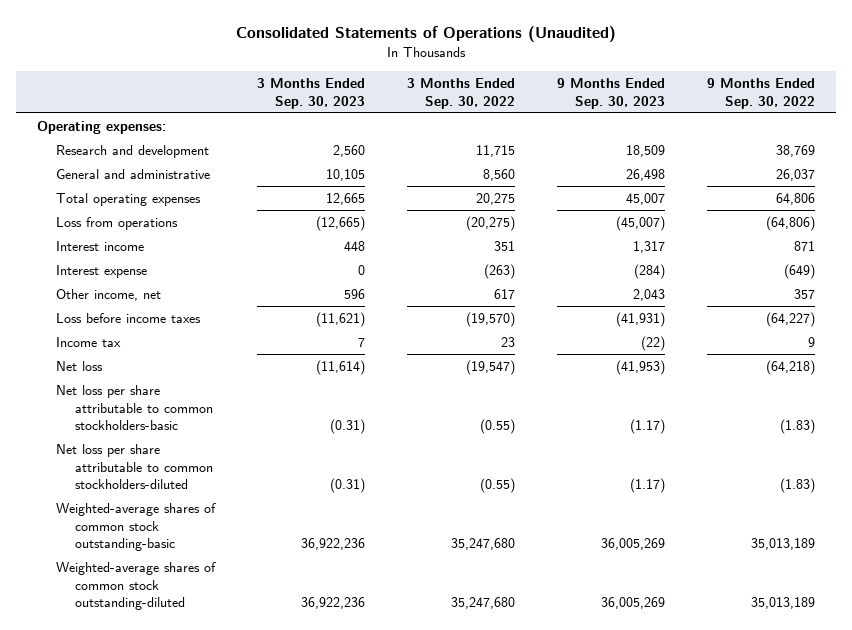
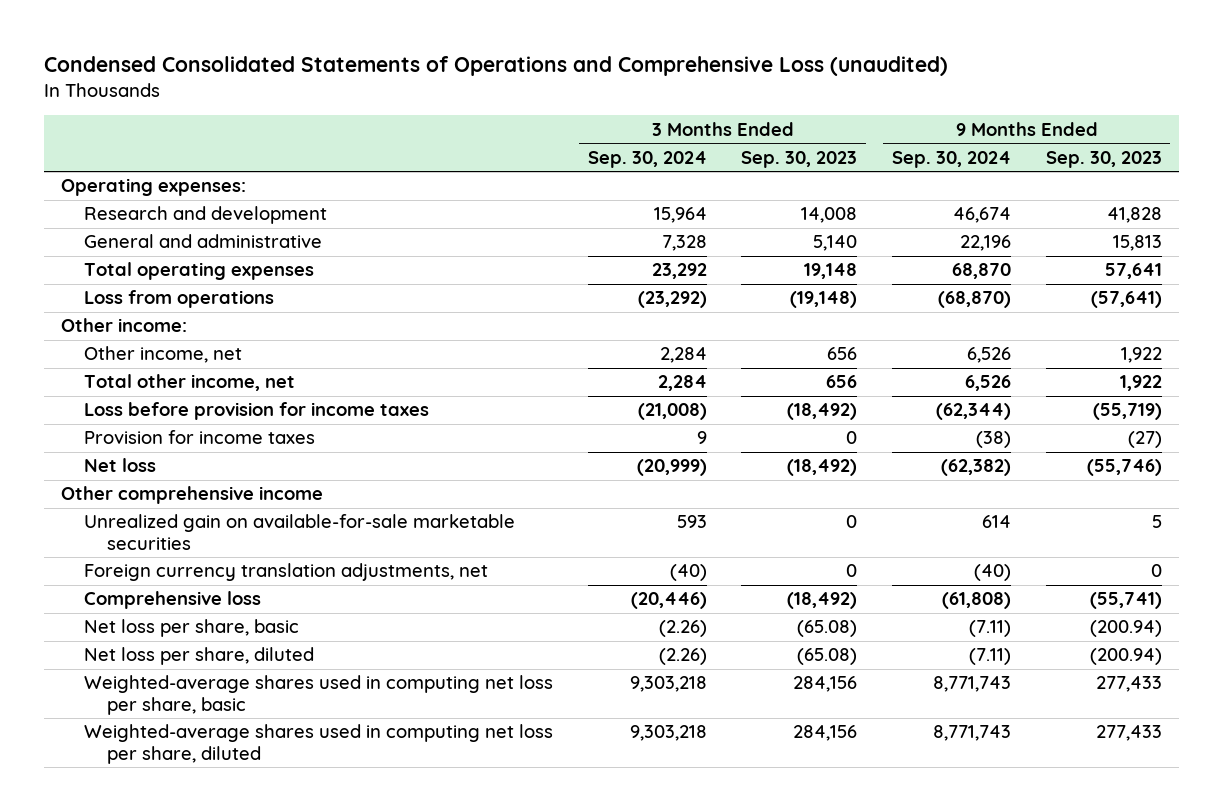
- Consolidated Statements of Operations (Unaudited)
+ Condensed Consolidated Statements of Operations and Comprehensive Loss (unaudited)
- | 3 Months Ended Sep. 30, 2023 | 3 Months Ended Sep. 30, 2022 | 9 Months Ended Sep. 30, 2023 | 9 Months Ended Sep. 30, 2022
+ | 3 Months Ended Sep. 30, 2024 | 3 Months Ended Sep. 30, 2023 | 9 Months Ended Sep. 30, 2024 | 9 Months Ended Sep. 30, 2023
- Research and development | 2,560 | 11,715 | 18,509 | 38,769
- General and administrative | 10,105 | 8,560 | 26,498 | 26,037
- Total operating expenses | 12,665 | 20,275 | 45,007 | 64,806
- Loss from operations | (12,665) | (20,275) | (45,007) | (64,806)
- Interest income | 448 | 351 | 1,317 | 871
- Interest expense | 0 | (263) | (284) | (649)
- Other income, net | 596 | 617 | 2,043 | 357
- Loss before income taxes | (11,621) | (19,570) | (41,931) | (64,227)
- Income tax | 7 | 23 | (22) | 9
- Net loss | (11,614) | (19,547) | (41,953) | (64,218)
- Net loss per share attributable to common stockholders-basic | (0.31) | (0.55) | (1.17) | (1.83)
- Net loss per share attributable to common stockholders-diluted | (0.31) | (0.55) | (1.17) | (1.83)
- Weighted-average shares of common stock outstanding-basic | 36,922,236 | 35,247,680 | 36,005,269 | 35,013,189
- Weighted-average shares of common stock outstanding-diluted | 36,922,236 | 35,247,680 | 36,005,269 | 35,013,189
+ Research and development | 15,964 | 14,008 | 46,674 | 41,828
+ General and administrative | 7,328 | 5,140 | 22,196 | 15,813
+ Total operating expenses | 23,292 | 19,148 | 68,870 | 57,641
+ Loss from operations | (23,292) | (19,148) | (68,870) | (57,641)
+ Other income:
+ Other income, net | 2,284 | 656 | 6,526 | 1,922
+ Total other income, net | 2,284 | 656 | 6,526 | 1,922
+ Loss before provision for income taxes | (21,008) | (18,492) | (62,344) | (55,719)
+ Provision for income taxes | 9 | 0 | (38) | (27)
+ Net loss | (20,999) | (18,492) | (62,382) | (55,746)
+ Other comprehensive income
+ Unrealized gain on available-for-sale marketable securities | 593 | 0 | 614 | 5
+ Foreign currency translation adjustments, net | (40) | 0 | (40) | 0
+ Comprehensive loss | (20,446) | (18,492) | (61,808) | (55,741)
+ Net loss per share, basic | (2.26) | (65.08) | (7.11) | (200.94)
+ Net loss per share, diluted | (2.26) | (65.08) | (7.11) | (200.94)
+ Weighted-average shares used in computing net loss per share, basic | 9,303,218 | 284,156 | 8,771,743 | 277,433
+ Weighted-average shares used in computing net loss per share, diluted | 9,303,218 | 284,156 | 8,771,743 | 277,433

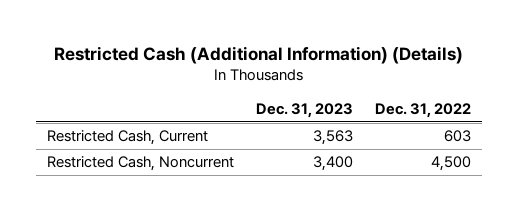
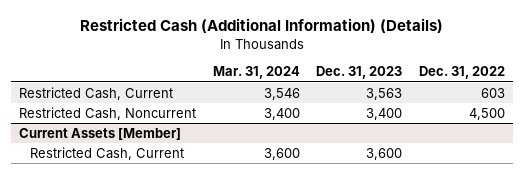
- | Dec. 31, 2023 | Dec. 31, 2022
+ | Mar. 31, 2024 | Dec. 31, 2023 | Dec. 31, 2022
+ Current Assets [Member]
+ Restricted Cash, Current | 3,600 | 3,600 |

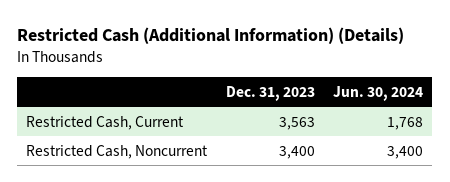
- | Mar. 31, 2024 | Dec. 31, 2023 | Dec. 31, 2022
+ | Dec. 31, 2023 | Jun. 30, 2024
- Current Assets [Member]
- Restricted Cash, Current | 3,600 | 3,600 |

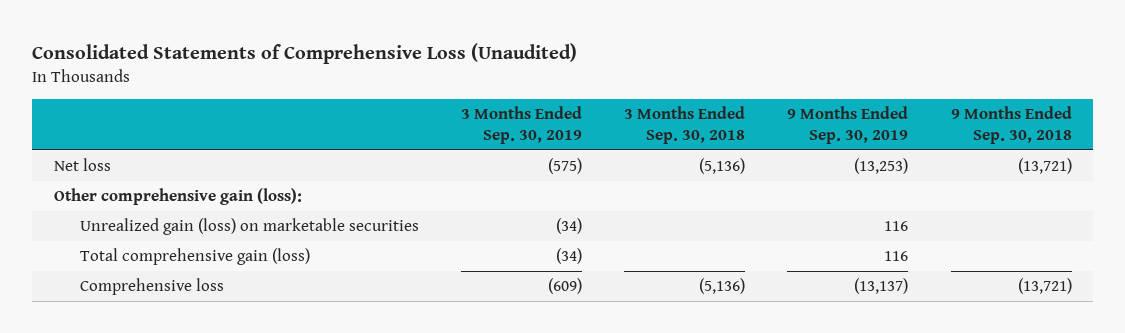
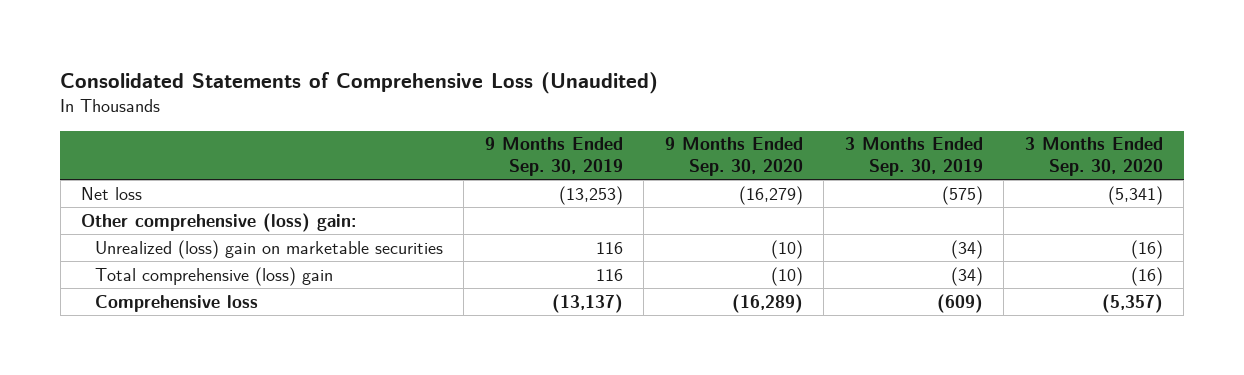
- | 3 Months Ended Sep. 30, 2019 | 3 Months Ended Sep. 30, 2018 | 9 Months Ended Sep. 30, 2019 | 9 Months Ended Sep. 30, 2018
+ | 9 Months Ended Sep. 30, 2019 | 9 Months Ended Sep. 30, 2020 | 3 Months Ended Sep. 30, 2019 | 3 Months Ended Sep. 30, 2020
- Other comprehensive gain (loss):
- Unrealized gain (loss) on marketable securities | (34) | | 116 |
- Total comprehensive gain (loss) | (34) | | 116 |
+ Other comprehensive (loss) gain:
+ Unrealized (loss) gain on marketable securities | 116 | (10) | (34) | (16)
+ Total comprehensive (loss) gain | 116 | (10) | (34) | (16)

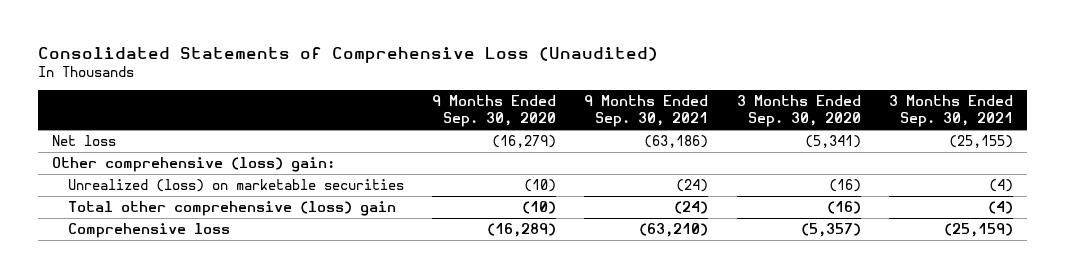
- | 9 Months Ended Sep. 30, 2019 | 9 Months Ended Sep. 30, 2020 | 3 Months Ended Sep. 30, 2019 | 3 Months Ended Sep. 30, 2020
+ | 9 Months Ended Sep. 30, 2020 | 9 Months Ended Sep. 30, 2021 | 3 Months Ended Sep. 30, 2020 | 3 Months Ended Sep. 30, 2021
- Unrealized (loss) gain on marketable securities | 116 | (10) | (34) | (16)
- Total comprehensive (loss) gain | 116 | (10) | (34) | (16)
+ Unrealized (loss) on marketable securities | (10) | (24) | (16) | (4)
+ Total other comprehensive (loss) gain | (10) | (24) | (16) | (4)

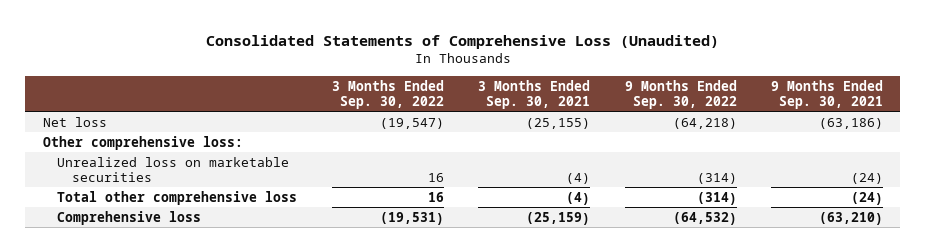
- | 9 Months Ended Sep. 30, 2020 | 9 Months Ended Sep. 30, 2021 | 3 Months Ended Sep. 30, 2020 | 3 Months Ended Sep. 30, 2021
+ | 3 Months Ended Sep. 30, 2022 | 3 Months Ended Sep. 30, 2021 | 9 Months Ended Sep. 30, 2022 | 9 Months Ended Sep. 30, 2021
- Other comprehensive (loss) gain:
- Unrealized (loss) on marketable securities | (10) | (24) | (16) | (4)
- Total other comprehensive (loss) gain | (10) | (24) | (16) | (4)
+ Other comprehensive loss:
+ Unrealized loss on marketable securities | 16 | (4) | (314) | (24)
+ Total other comprehensive loss | 16 | (4) | (314) | (24)

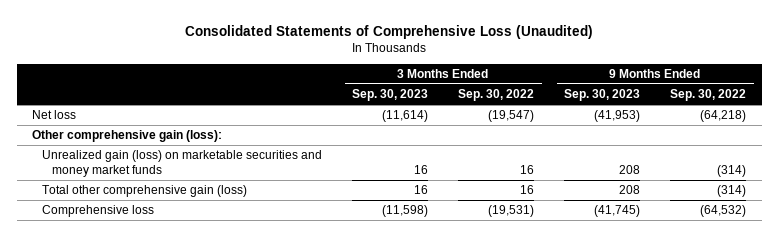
- | 3 Months Ended Sep. 30, 2022 | 3 Months Ended Sep. 30, 2021 | 9 Months Ended Sep. 30, 2022 | 9 Months Ended Sep. 30, 2021
+ | 3 Months Ended Sep. 30, 2023 | 3 Months Ended Sep. 30, 2022 | 9 Months Ended Sep. 30, 2023 | 9 Months Ended Sep. 30, 2022
- Other comprehensive loss:
- Unrealized loss on marketable securities | 16 | (4) | (314) | (24)
- Total other comprehensive loss | 16 | (4) | (314) | (24)
+ Other comprehensive gain (loss):
+ Unrealized gain (loss) on marketable securities and money market funds | 16 | 16 | 208 | (314)
+ Total other comprehensive gain (loss) | 16 | 16 | 208 | (314)

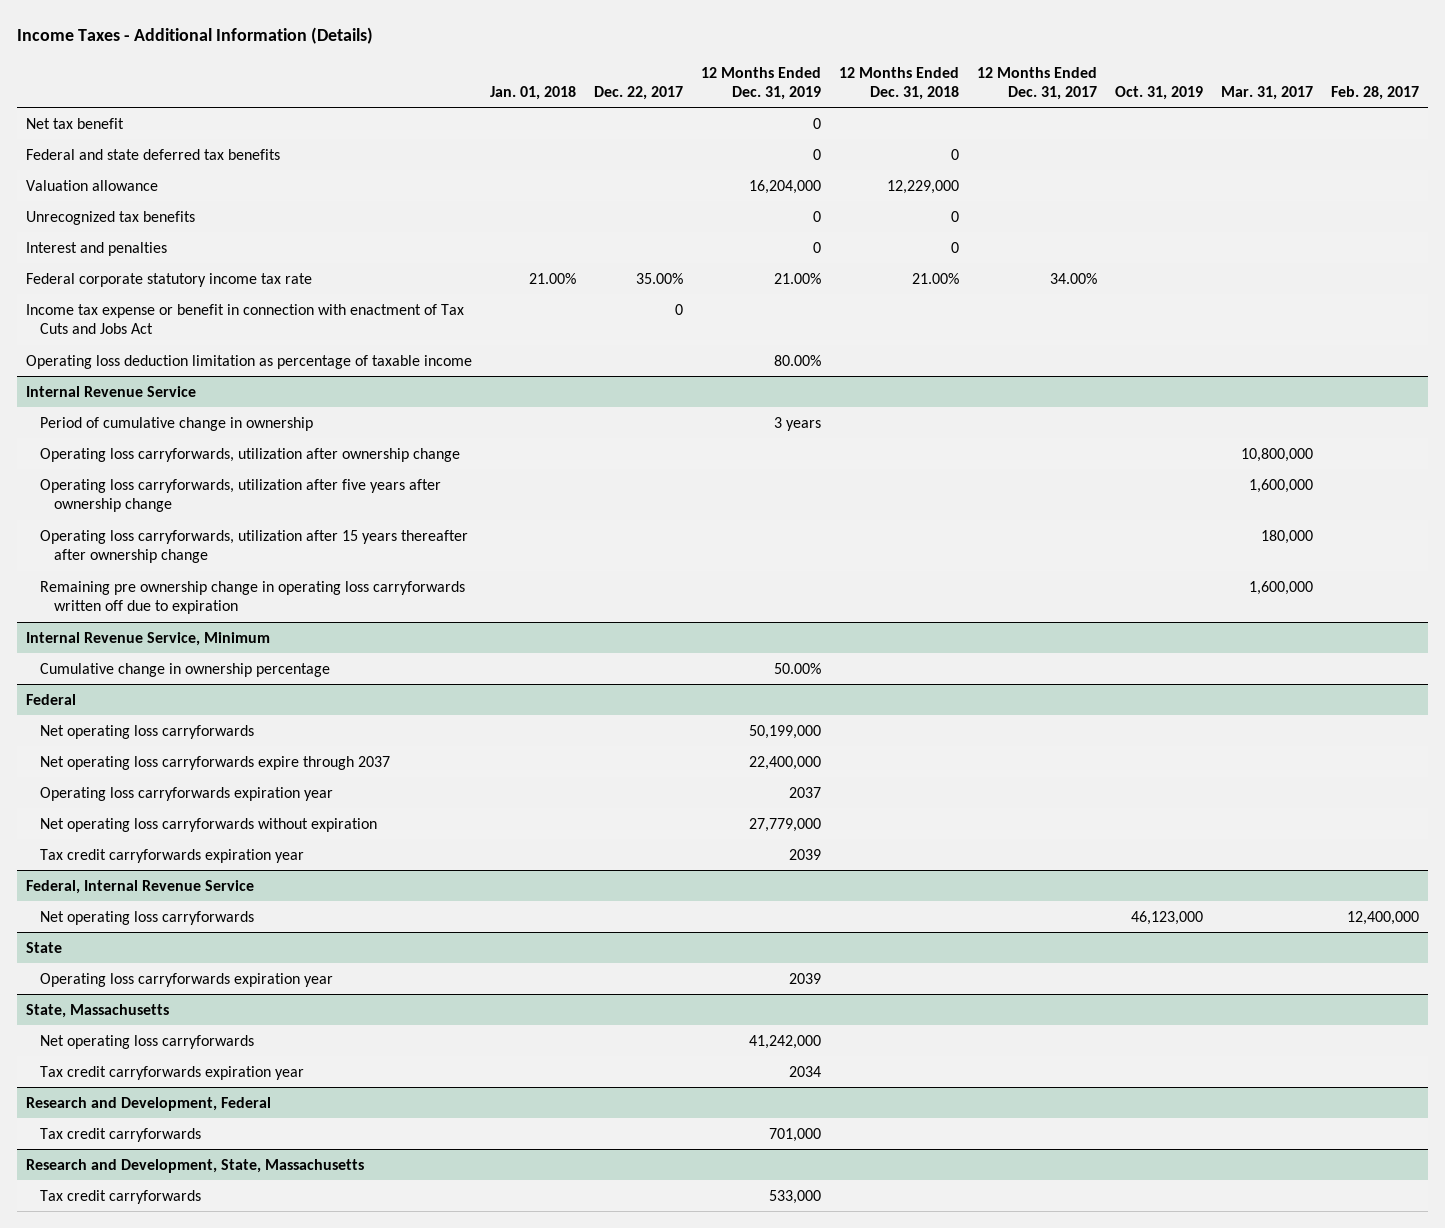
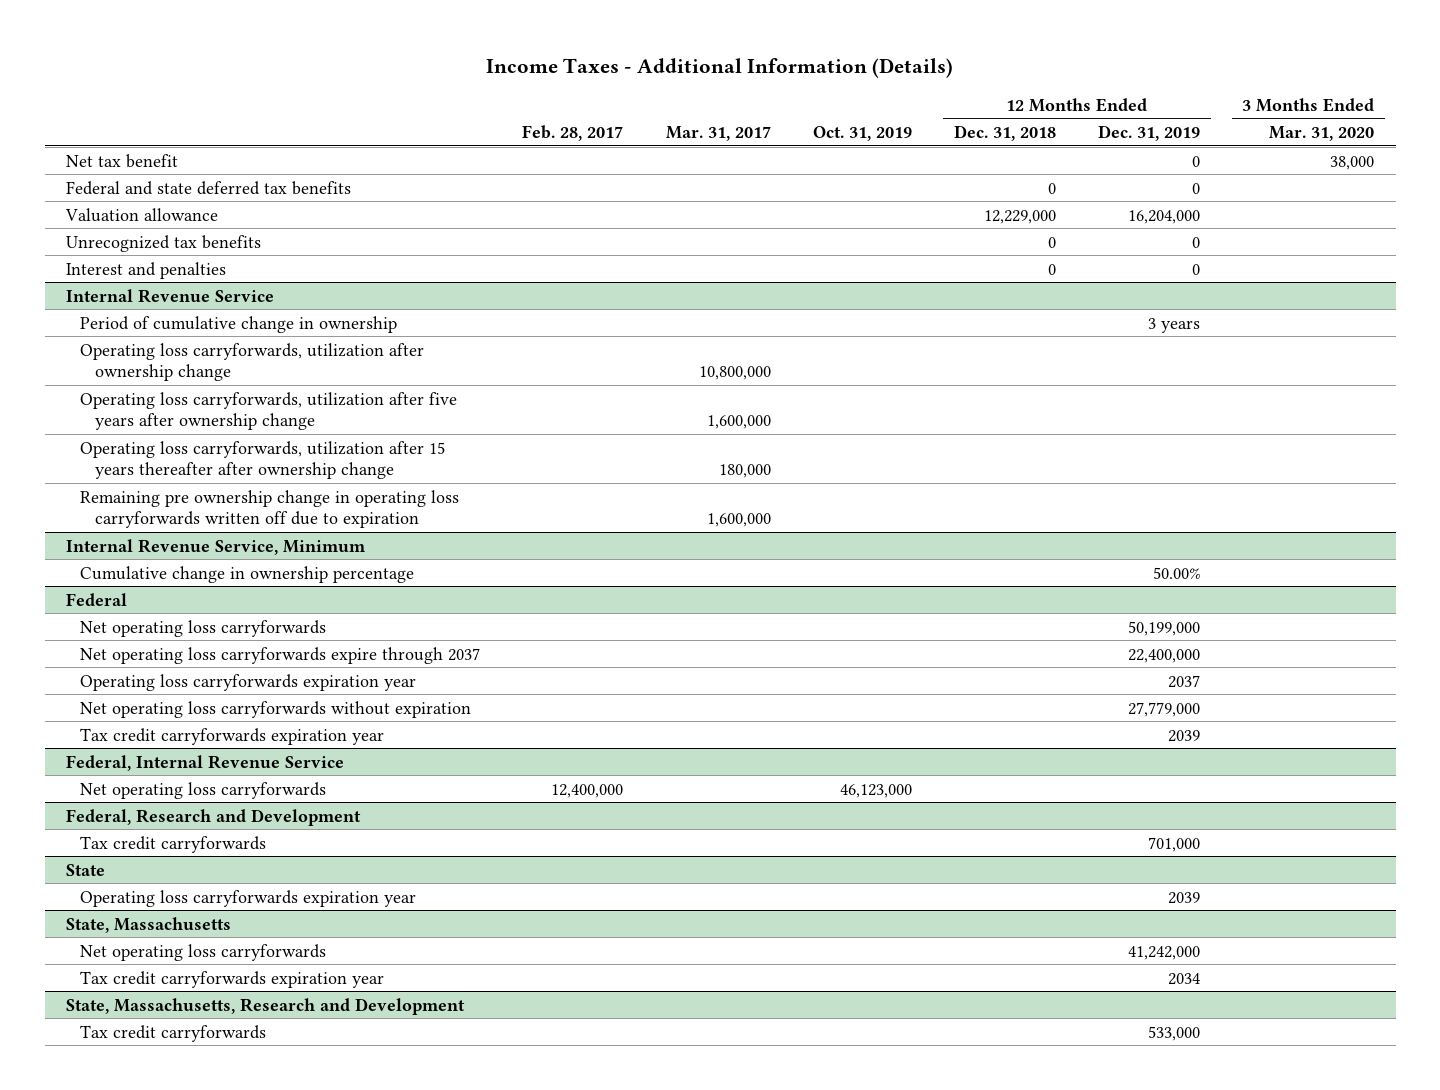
- | Jan. 01, 2018 | Dec. 22, 2017 | 12 Months Ended Dec. 31, 2019 | 12 Months Ended Dec. 31, 2018 | 12 Months Ended Dec. 31, 2017 | Oct. 31, 2019 | Mar. 31, 2017 | Feb. 28, 2017
+ | Feb. 28, 2017 | Mar. 31, 2017 | Oct. 31, 2019 | 12 Months Ended Dec. 31, 2018 | 12 Months Ended Dec. 31, 2019 | 3 Months Ended Mar. 31, 2020
- Federal corporate statutory income tax rate | 21.00% | 35.00% | 21.00% | 21.00% | 34.00% | | |
- Income tax expense or benefit in connection with enactment of Tax Cuts and Jobs Act | | 0 | | | | | |
- Operating loss deduction limitation as percentage of taxable income | | | 80.00% | | | | |
+ Federal, Research and Development
+ Tax credit carryforwards | | | | | 701,000 |
- Research and Development, Federal
- Tax credit carryforwards | | | 701,000 | | | | |
- Research and Development, State, Massachusetts
+ State, Massachusetts, Research and Development

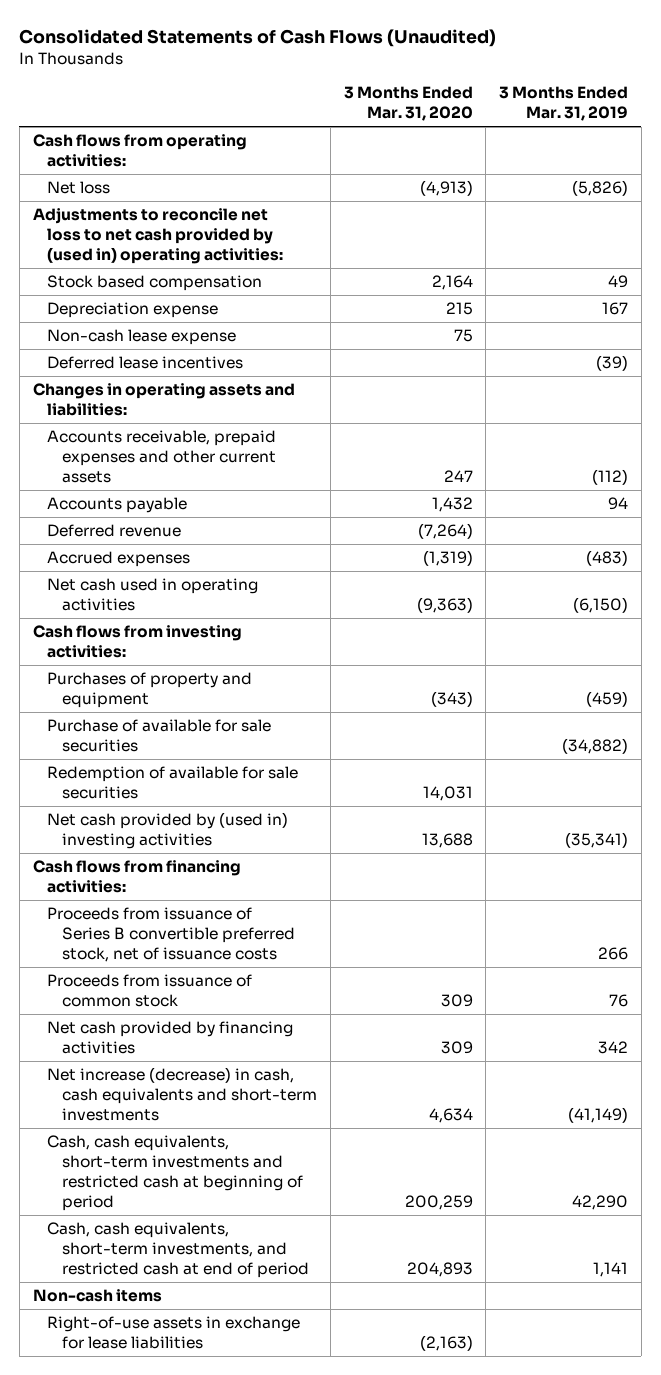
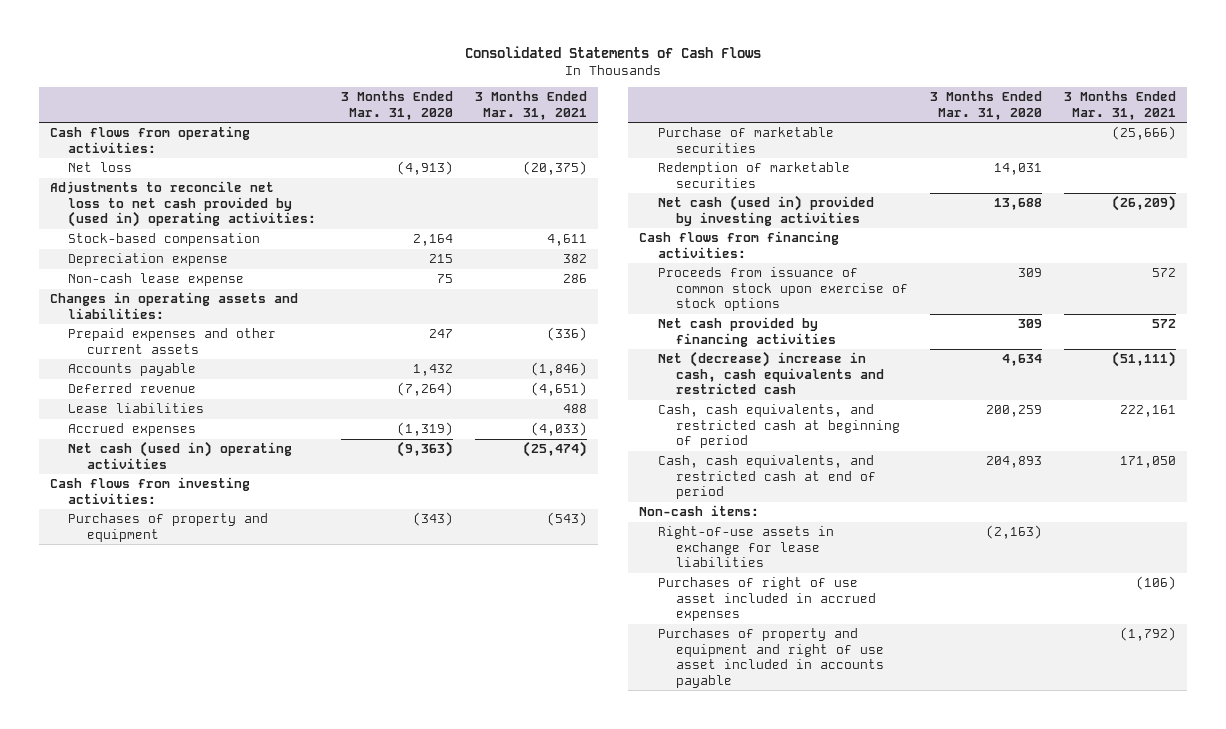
- Consolidated Statements of Cash Flows (Unaudited)
+ Consolidated Statements of Cash Flows
- | 3 Months Ended Mar. 31, 2020 | 3 Months Ended Mar. 31, 2019
+ | 3 Months Ended Mar. 31, 2020 | 3 Months Ended Mar. 31, 2021
- Stock based compensation | 2,164 | 49
+ Stock-based compensation | 2,164 | 4,611
- Deferred lease incentives | | (39)
- Accounts receivable, prepaid expenses and other current assets | 247 | (112)
+ Prepaid expenses and other current assets | 247 | (336)
+ Lease liabilities | | 488
- Net cash used in operating activities | (9,363) | (6,150)
+ Net cash (used in) operating activities | (9,363) | (25,474)
- Purchase of available for sale securities | | (34,882)
- Redemption of available for sale securities | 14,031 |
- Net cash provided by (used in) investing activities | 13,688 | (35,341)
+ Purchase of marketable securities | | (25,666)
+ Redemption of marketable securities | 14,031 |
+ Net cash (used in) provided by investing activities | 13,688 | (26,209)
- Proceeds from issuance of Series B convertible preferred stock, net of issuance costs | | 266
- Proceeds from issuance of common stock | 309 | 76
+ Proceeds from issuance of common stock upon exercise of stock options | 309 | 572
- Net increase (decrease) in cash, cash equivalents and short-term investments | 4,634 | (41,149)
- Cash, cash equivalents, short-term investments and restricted cash at beginning of period | 200,259 | 42,290
- Cash, cash equivalents, short-term investments, and restricted cash at end of period | 204,893 | 1,141
- Non-cash items
+ Net (decrease) increase in cash, cash equivalents and restricted cash | 4,634 | (51,111)
+ Cash, cash equivalents, and restricted cash at beginning of period | 200,259 | 222,161
+ Cash, cash equivalents, and restricted cash at end of period | 204,893 | 171,050
+ Non-cash items:
+ Purchases of right of use asset included in accrued expenses | | (106)
+ Purchases of property and equipment and right of use asset included in accounts payable | | (1,792)

